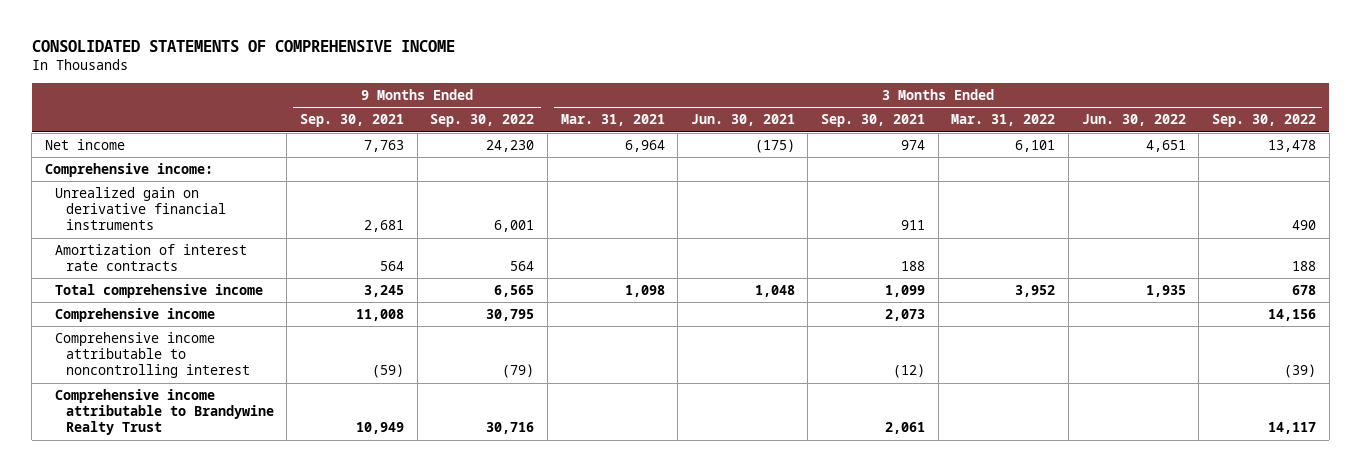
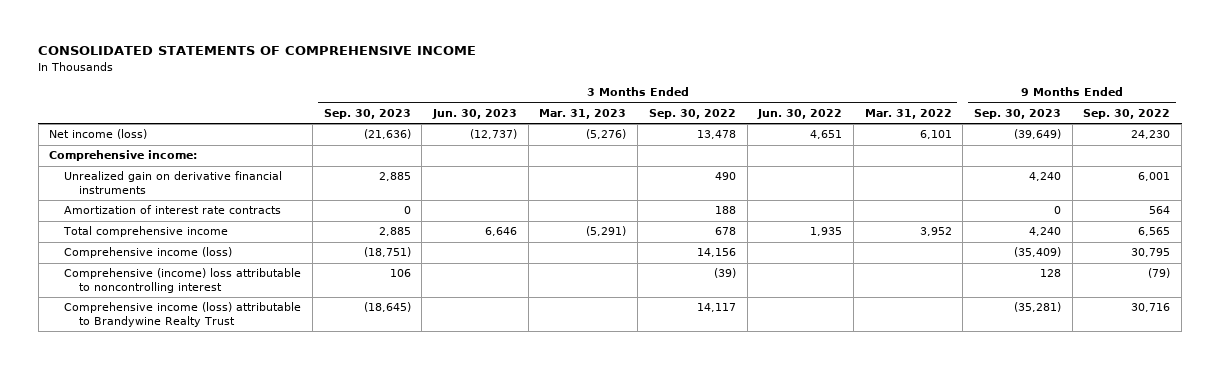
- | 9 Months Ended Sep. 30, 2021 | 9 Months Ended Sep. 30, 2022 | 3 Months Ended Mar. 31, 2021 | 3 Months Ended Jun. 30, 2021 | 3 Months Ended Sep. 30, 2021 | 3 Months Ended Mar. 31, 2022 | 3 Months Ended Jun. 30, 2022 | 3 Months Ended Sep. 30, 2022
+ | 3 Months Ended Sep. 30, 2023 | 3 Months Ended Jun. 30, 2023 | 3 Months Ended Mar. 31, 2023 | 3 Months Ended Sep. 30, 2022 | 3 Months Ended Jun. 30, 2022 | 3 Months Ended Mar. 31, 2022 | 9 Months Ended Sep. 30, 2023 | 9 Months Ended Sep. 30, 2022
- Net income | 7,763 | 24,230 | 6,964 | (175) | 974 | 6,101 | 4,651 | 13,478
+ Net income (loss) | (21,636) | (12,737) | (5,276) | 13,478 | 4,651 | 6,101 | (39,649) | 24,230
- Comprehensive income | 11,008 | 30,795 | | | 2,073 | | | 14,156
- Comprehensive income attributable to noncontrolling interest | (59) | (79) | | | (12) | | | (39)
- Comprehensive income attributable to Brandywine Realty Trust | 10,949 | 30,716 | | | 2,061 | | | 14,117
+ Comprehensive income (loss) | (18,751) | | | 14,156 | | | (35,409) | 30,795
+ Comprehensive (income) loss attributable to noncontrolling interest | 106 | | | (39) | | | 128 | (79)
+ Comprehensive income (loss) attributable to Brandywine Realty Trust | (18,645) | | | 14,117 | | | (35,281) | 30,716

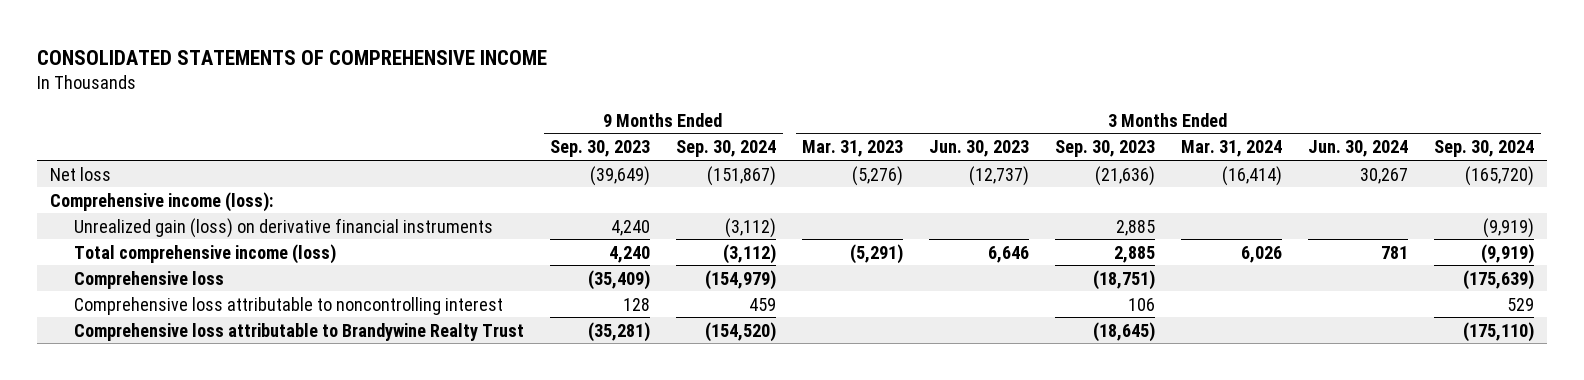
- | 3 Months Ended Sep. 30, 2023 | 3 Months Ended Jun. 30, 2023 | 3 Months Ended Mar. 31, 2023 | 3 Months Ended Sep. 30, 2022 | 3 Months Ended Jun. 30, 2022 | 3 Months Ended Mar. 31, 2022 | 9 Months Ended Sep. 30, 2023 | 9 Months Ended Sep. 30, 2022
+ | 9 Months Ended Sep. 30, 2023 | 9 Months Ended Sep. 30, 2024 | 3 Months Ended Mar. 31, 2023 | 3 Months Ended Jun. 30, 2023 | 3 Months Ended Sep. 30, 2023 | 3 Months Ended Mar. 31, 2024 | 3 Months Ended Jun. 30, 2024 | 3 Months Ended Sep. 30, 2024
- Net income (loss) | (21,636) | (12,737) | (5,276) | 13,478 | 4,651 | 6,101 | (39,649) | 24,230
- Comprehensive income:
- Unrealized gain on derivative financial instruments | 2,885 | | | 490 | | | 4,240 | 6,001
- Amortization of interest rate contracts | 0 | | | 188 | | | 0 | 564
- Total comprehensive income | 2,885 | 6,646 | (5,291) | 678 | 1,935 | 3,952 | 4,240 | 6,565
- Comprehensive income (loss) | (18,751) | | | 14,156 | | | (35,409) | 30,795
- Comprehensive (income) loss attributable to noncontrolling interest | 106 | | | (39) | | | 128 | (79)
- Comprehensive income (loss) attributable to Brandywine Realty Trust | (18,645) | | | 14,117 | | | (35,281) | 30,716
+ Net loss | (39,649) | (151,867) | (5,276) | (12,737) | (21,636) | (16,414) | 30,267 | (165,720)
+ Comprehensive income (loss):
+ Unrealized gain (loss) on derivative financial instruments | 4,240 | (3,112) | | | 2,885 | | | (9,919)
+ Total comprehensive income (loss) | 4,240 | (3,112) | (5,291) | 6,646 | 2,885 | 6,026 | 781 | (9,919)
+ Comprehensive loss | (35,409) | (154,979) | | | (18,751) | | | (175,639)
+ Comprehensive loss attributable to noncontrolling interest | 128 | 459 | | | 106 | | | 529
+ Comprehensive loss attributable to Brandywine Realty Trust | (35,281) | (154,520) | | | (18,645) | | | (175,110)

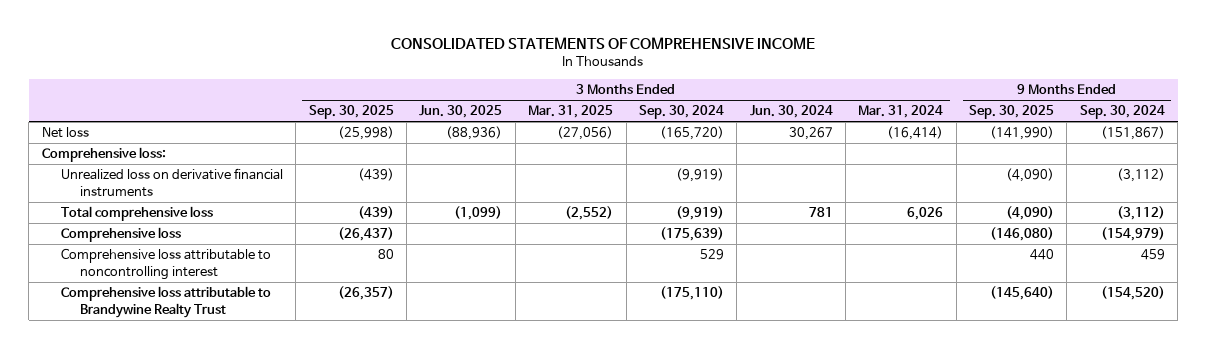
- | 9 Months Ended Sep. 30, 2023 | 9 Months Ended Sep. 30, 2024 | 3 Months Ended Mar. 31, 2023 | 3 Months Ended Jun. 30, 2023 | 3 Months Ended Sep. 30, 2023 | 3 Months Ended Mar. 31, 2024 | 3 Months Ended Jun. 30, 2024 | 3 Months Ended Sep. 30, 2024
+ | 3 Months Ended Sep. 30, 2025 | 3 Months Ended Jun. 30, 2025 | 3 Months Ended Mar. 31, 2025 | 3 Months Ended Sep. 30, 2024 | 3 Months Ended Jun. 30, 2024 | 3 Months Ended Mar. 31, 2024 | 9 Months Ended Sep. 30, 2025 | 9 Months Ended Sep. 30, 2024
- Comprehensive income (loss):
- Unrealized gain (loss) on derivative financial instruments | 4,240 | (3,112) | | | 2,885 | | | (9,919)
- Total comprehensive income (loss) | 4,240 | (3,112) | (5,291) | 6,646 | 2,885 | 6,026 | 781 | (9,919)
+ Comprehensive loss:
+ Unrealized loss on derivative financial instruments | (439) | | | (9,919) | | | (4,090) | (3,112)
+ Total comprehensive loss | (439) | (1,099) | (2,552) | (9,919) | 781 | 6,026 | (4,090) | (3,112)

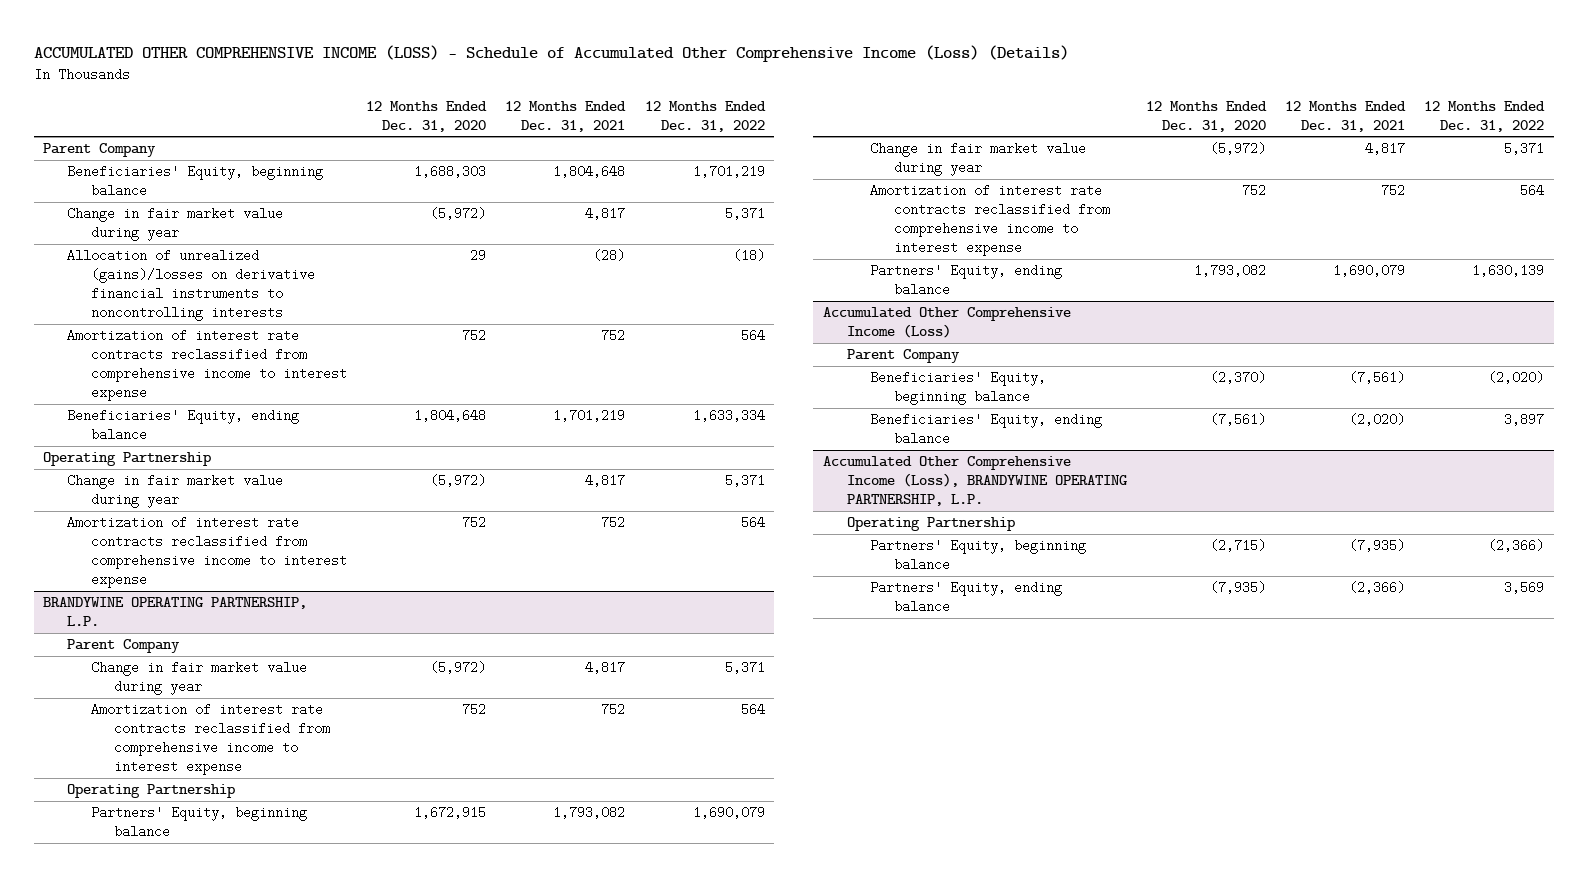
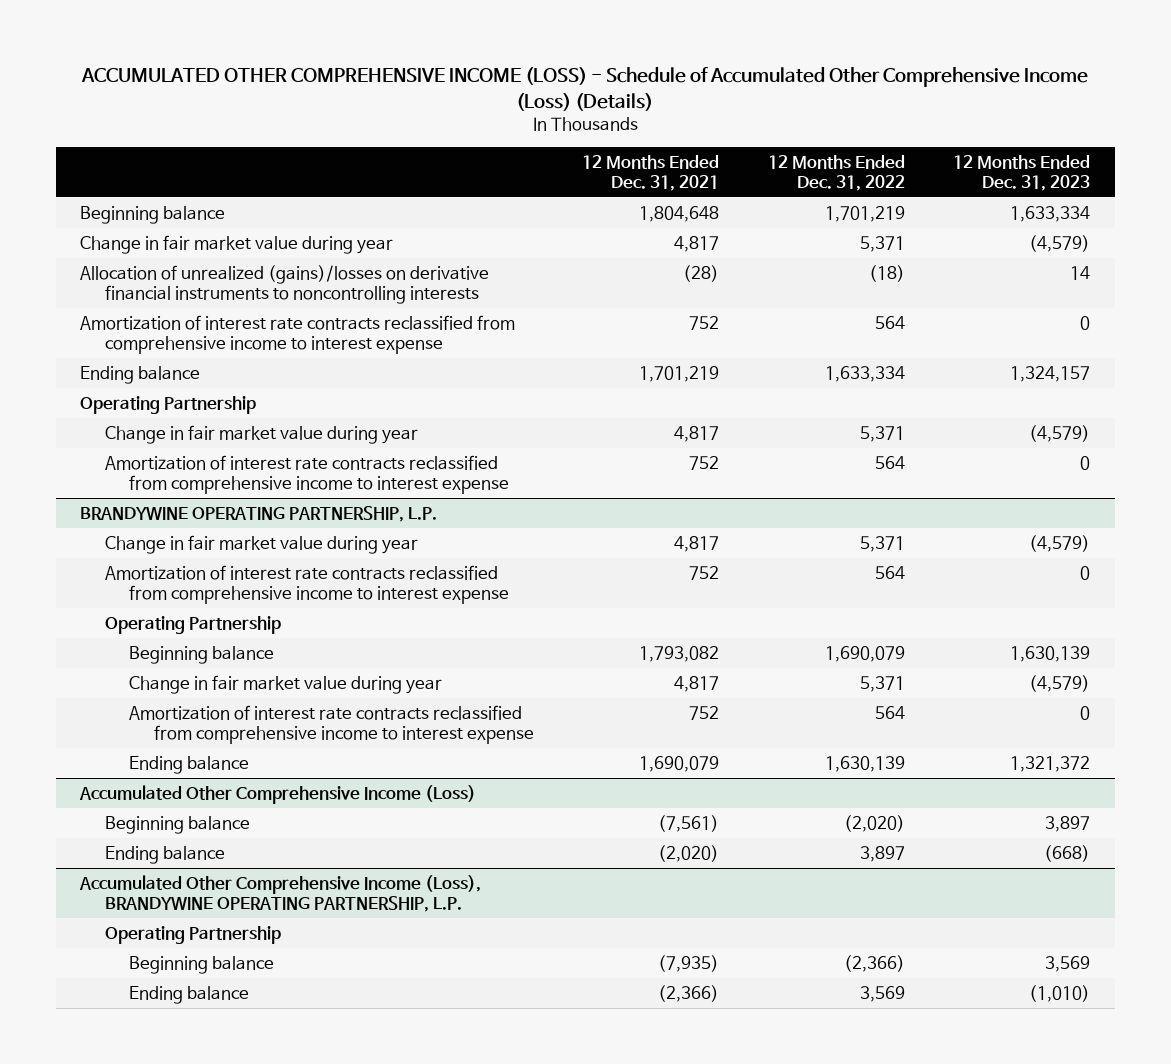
- | 12 Months Ended Dec. 31, 2020 | 12 Months Ended Dec. 31, 2021 | 12 Months Ended Dec. 31, 2022
+ | 12 Months Ended Dec. 31, 2021 | 12 Months Ended Dec. 31, 2022 | 12 Months Ended Dec. 31, 2023
- Parent Company
- Beneficiaries' Equity, beginning balance | 1,688,303 | 1,804,648 | 1,701,219
+ Beginning balance | 1,804,648 | 1,701,219 | 1,633,334
- Beneficiaries' Equity, ending balance | 1,804,648 | 1,701,219 | 1,633,334
+ Ending balance | 1,701,219 | 1,633,334 | 1,324,157
@ BRANDYWINE OPERATING PARTNERSHIP, L.P.
- Parent Company
- Partners' Equity, beginning balance | 1,672,915 | 1,793,082 | 1,690,079
+ Beginning balance | 1,793,082 | 1,690,079 | 1,630,139
- Partners' Equity, ending balance | 1,793,082 | 1,690,079 | 1,630,139
+ Ending balance | 1,690,079 | 1,630,139 | 1,321,372
@ Accumulated Other Comprehensive Income (Loss)
- Parent Company
- Beneficiaries' Equity, beginning balance | (2,370) | (7,561) | (2,020)
- Beneficiaries' Equity, ending balance | (7,561) | (2,020) | 3,897
+ Beginning balance | (7,561) | (2,020) | 3,897
+ Ending balance | (2,020) | 3,897 | (668)
@ Accumulated Other Comprehensive Income (Loss), BRANDYWINE OPERATING PARTNERSHIP, L.P.
- Partners' Equity, beginning balance | (2,715) | (7,935) | (2,366)
- Partners' Equity, ending balance | (7,935) | (2,366) | 3,569
+ Beginning balance | (7,935) | (2,366) | 3,569
+ Ending balance | (2,366) | 3,569 | (1,010)

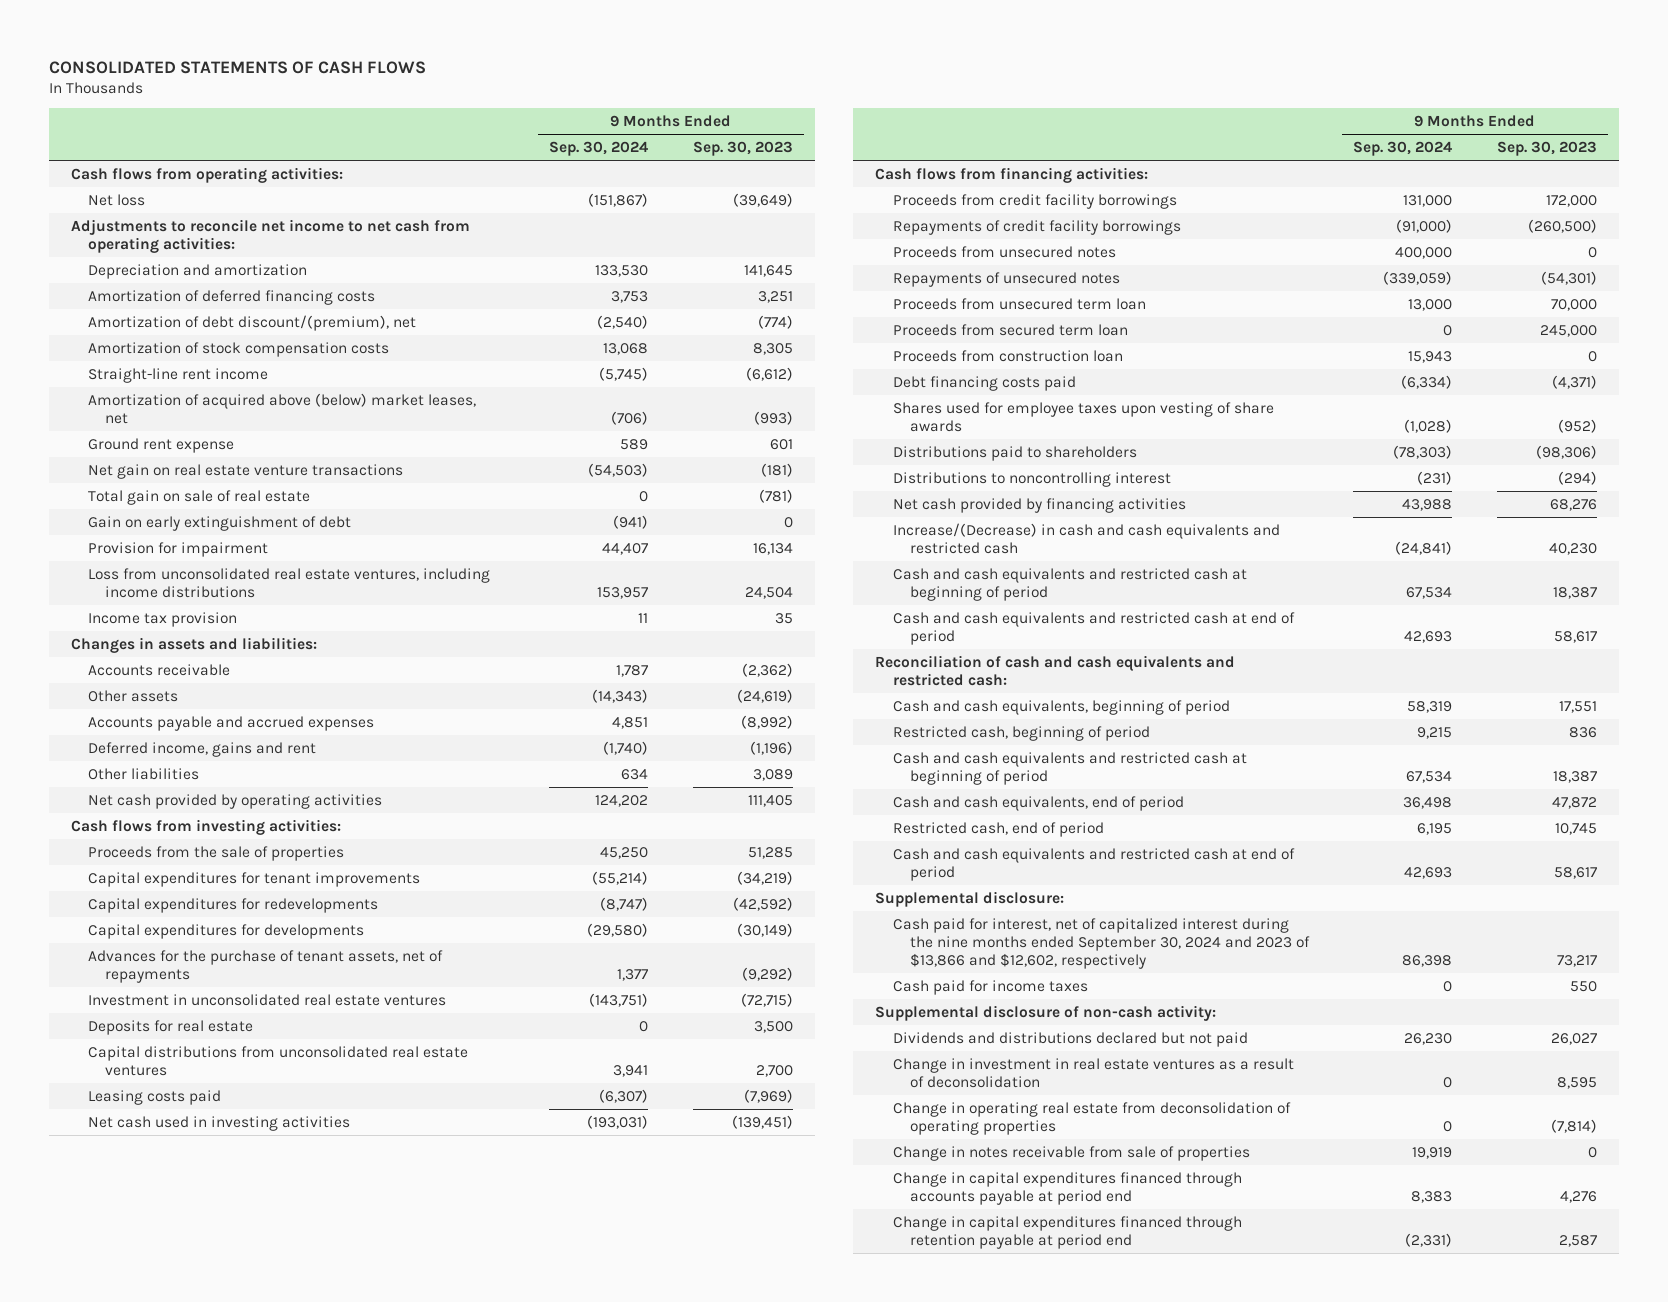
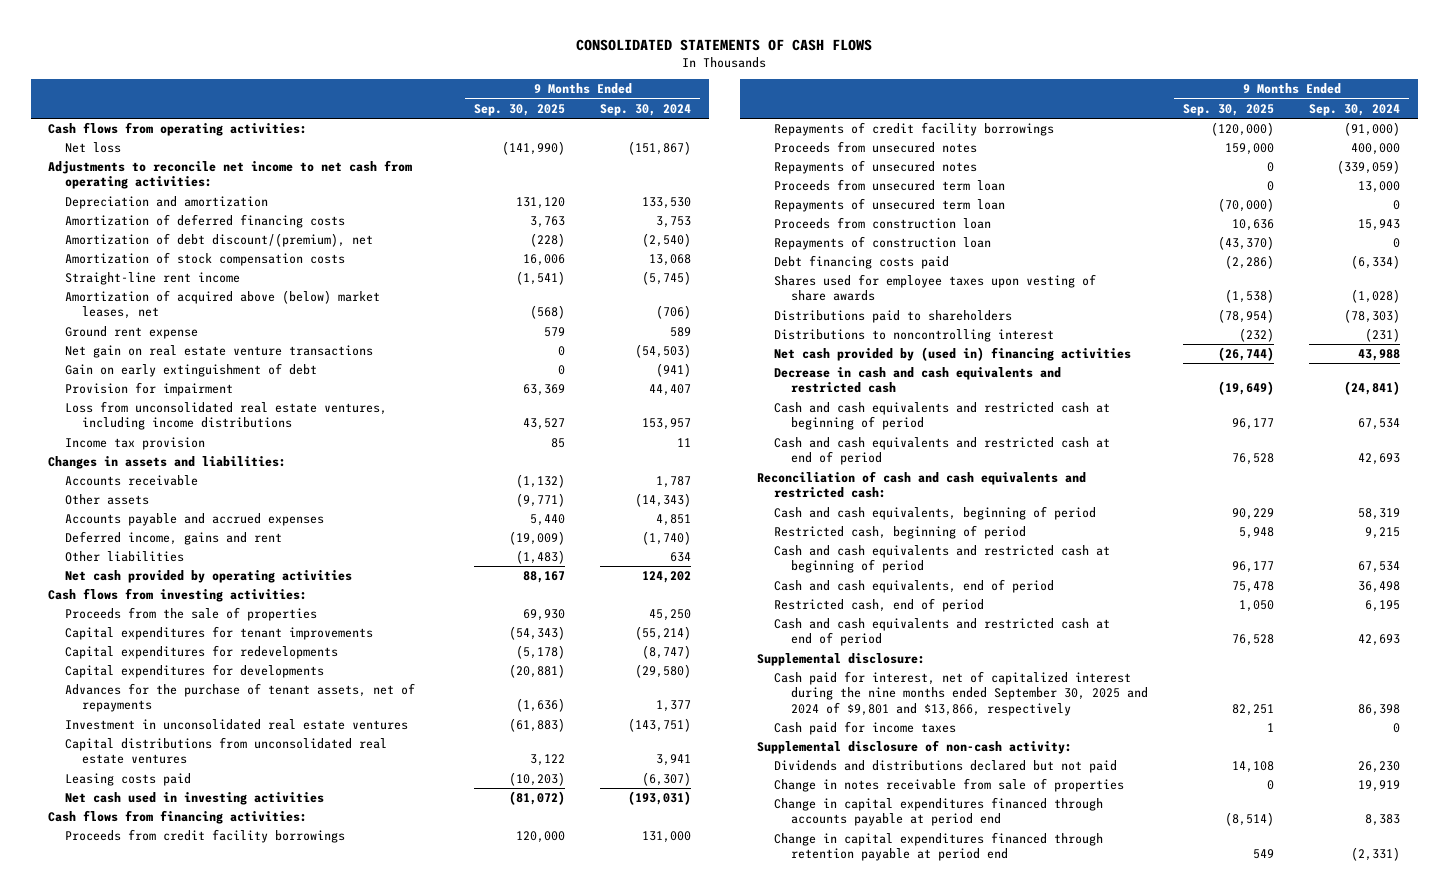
- | 9 Months Ended Sep. 30, 2024 | 9 Months Ended Sep. 30, 2023
+ | 9 Months Ended Sep. 30, 2025 | 9 Months Ended Sep. 30, 2024
- Total gain on sale of real estate | 0 | (781)
- Deposits for real estate | 0 | 3,500
- Proceeds from secured term loan | 0 | 245,000
+ Repayments of unsecured term loan | (70,000) | 0
+ Repayments of construction loan | (43,370) | 0
- Net cash provided by financing activities | 43,988 | 68,276
- Increase/(Decrease) in cash and cash equivalents and restricted cash | (24,841) | 40,230
+ Net cash provided by (used in) financing activities | (26,744) | 43,988
+ Decrease in cash and cash equivalents and restricted cash | (19,649) | (24,841)
- Cash paid for interest, net of capitalized interest during the nine months ended September 30, 2024 and 2023 of $13,866 and $12,602, respectively | 86,398 | 73,217
+ Cash paid for interest, net of capitalized interest during the nine months ended September 30, 2025 and 2024 of $9,801 and $13,866, respectively | 82,251 | 86,398
- Change in investment in real estate ventures as a result of deconsolidation | 0 | 8,595
- Change in operating real estate from deconsolidation of operating properties | 0 | (7,814)

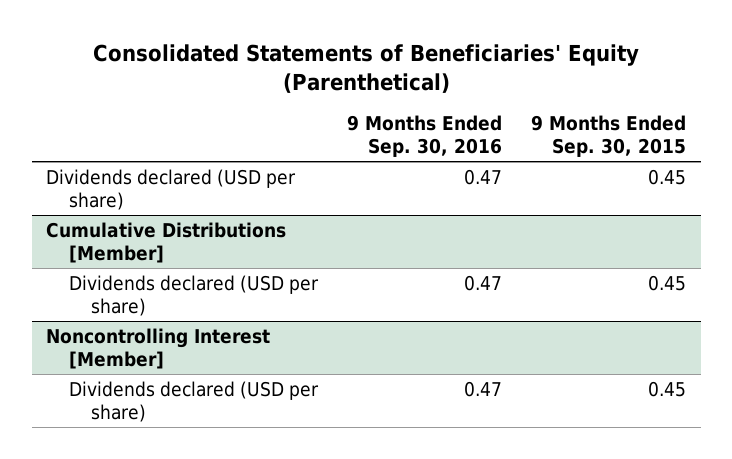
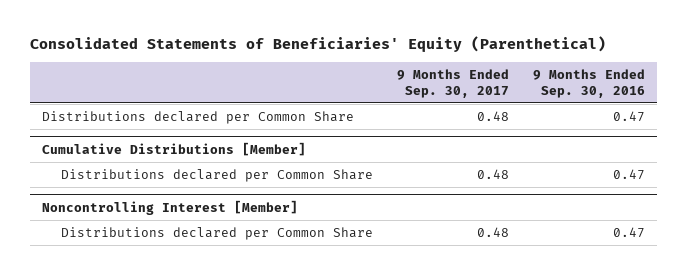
- | 9 Months Ended Sep. 30, 2016 | 9 Months Ended Sep. 30, 2015
+ | 9 Months Ended Sep. 30, 2017 | 9 Months Ended Sep. 30, 2016
- Dividends declared (USD per share) | 0.47 | 0.45
+ Distributions declared per Common Share | 0.48 | 0.47
@ Cumulative Distributions [Member]
- Dividends declared (USD per share) | 0.47 | 0.45
+ Distributions declared per Common Share | 0.48 | 0.47
@ Noncontrolling Interest [Member]
- Dividends declared (USD per share) | 0.47 | 0.45
+ Distributions declared per Common Share | 0.48 | 0.47

